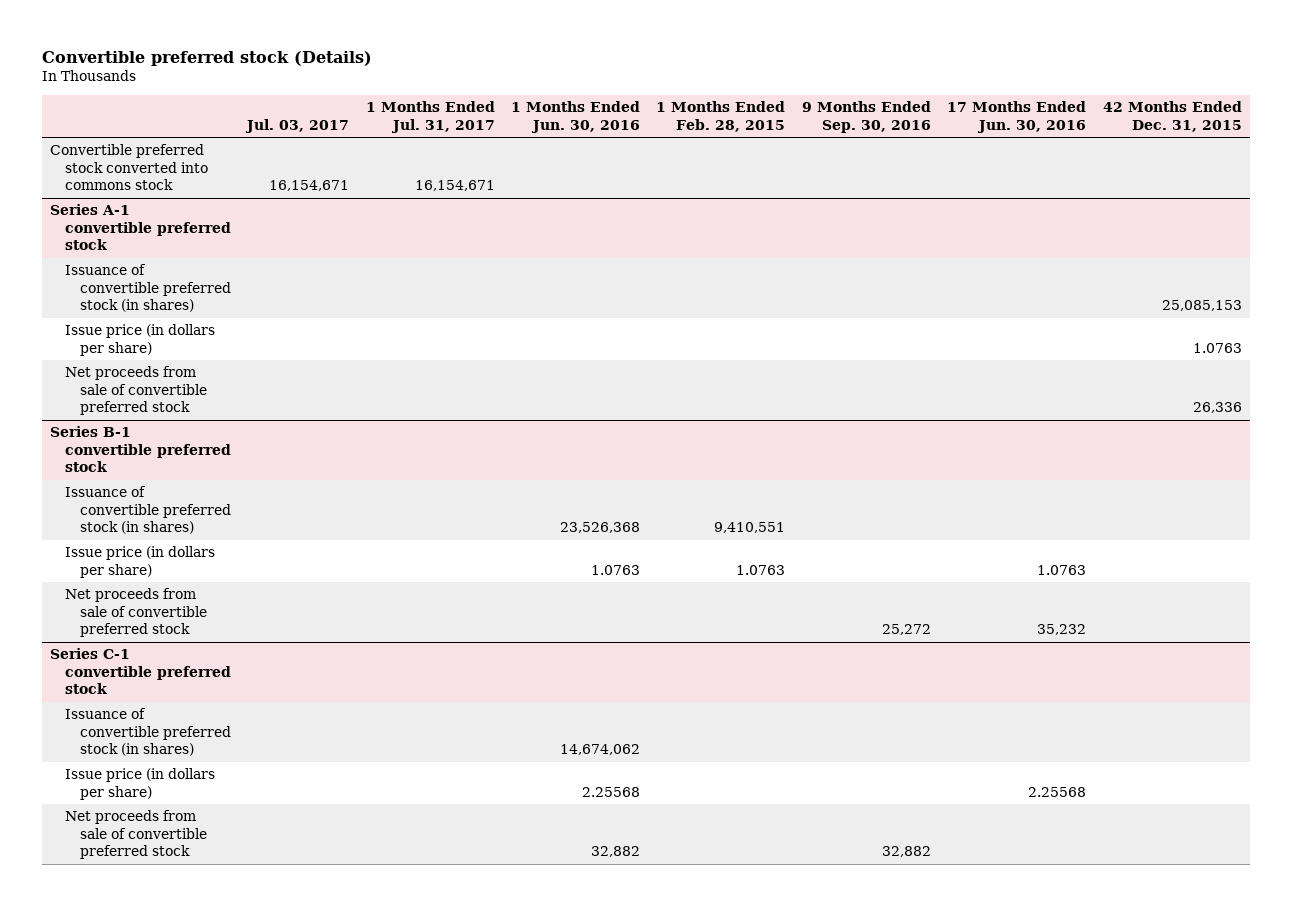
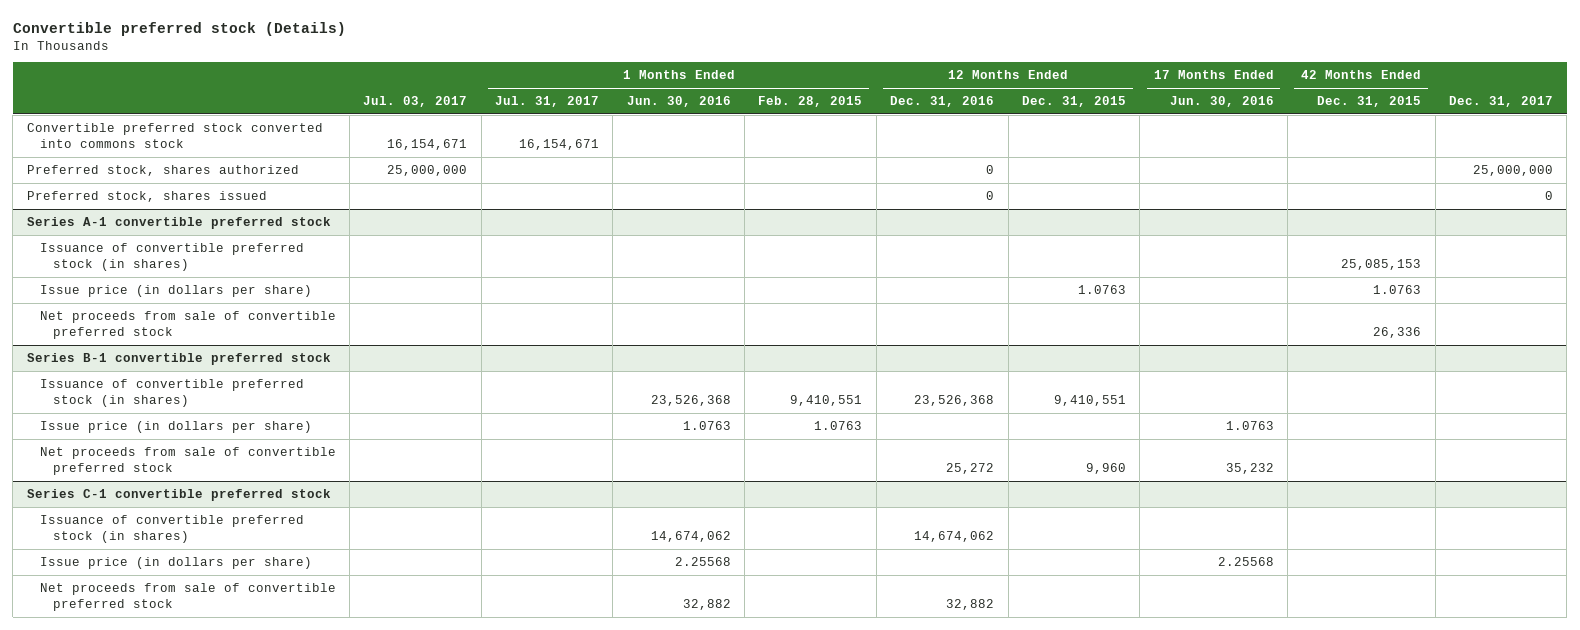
- | Jul. 03, 2017 | 1 Months Ended Jul. 31, 2017 | 1 Months Ended Jun. 30, 2016 | 1 Months Ended Feb. 28, 2015 | 9 Months Ended Sep. 30, 2016 | 17 Months Ended Jun. 30, 2016 | 42 Months Ended Dec. 31, 2015
+ | Jul. 03, 2017 | 1 Months Ended Jul. 31, 2017 | 1 Months Ended Jun. 30, 2016 | 1 Months Ended Feb. 28, 2015 | 12 Months Ended Dec. 31, 2016 | 12 Months Ended Dec. 31, 2015 | 17 Months Ended Jun. 30, 2016 | 42 Months Ended Dec. 31, 2015 | Dec. 31, 2017
+ Preferred stock, shares authorized | 25,000,000 | | | | 0 | | | | 25,000,000
+ Preferred stock, shares issued | | | | | 0 | | | | 0

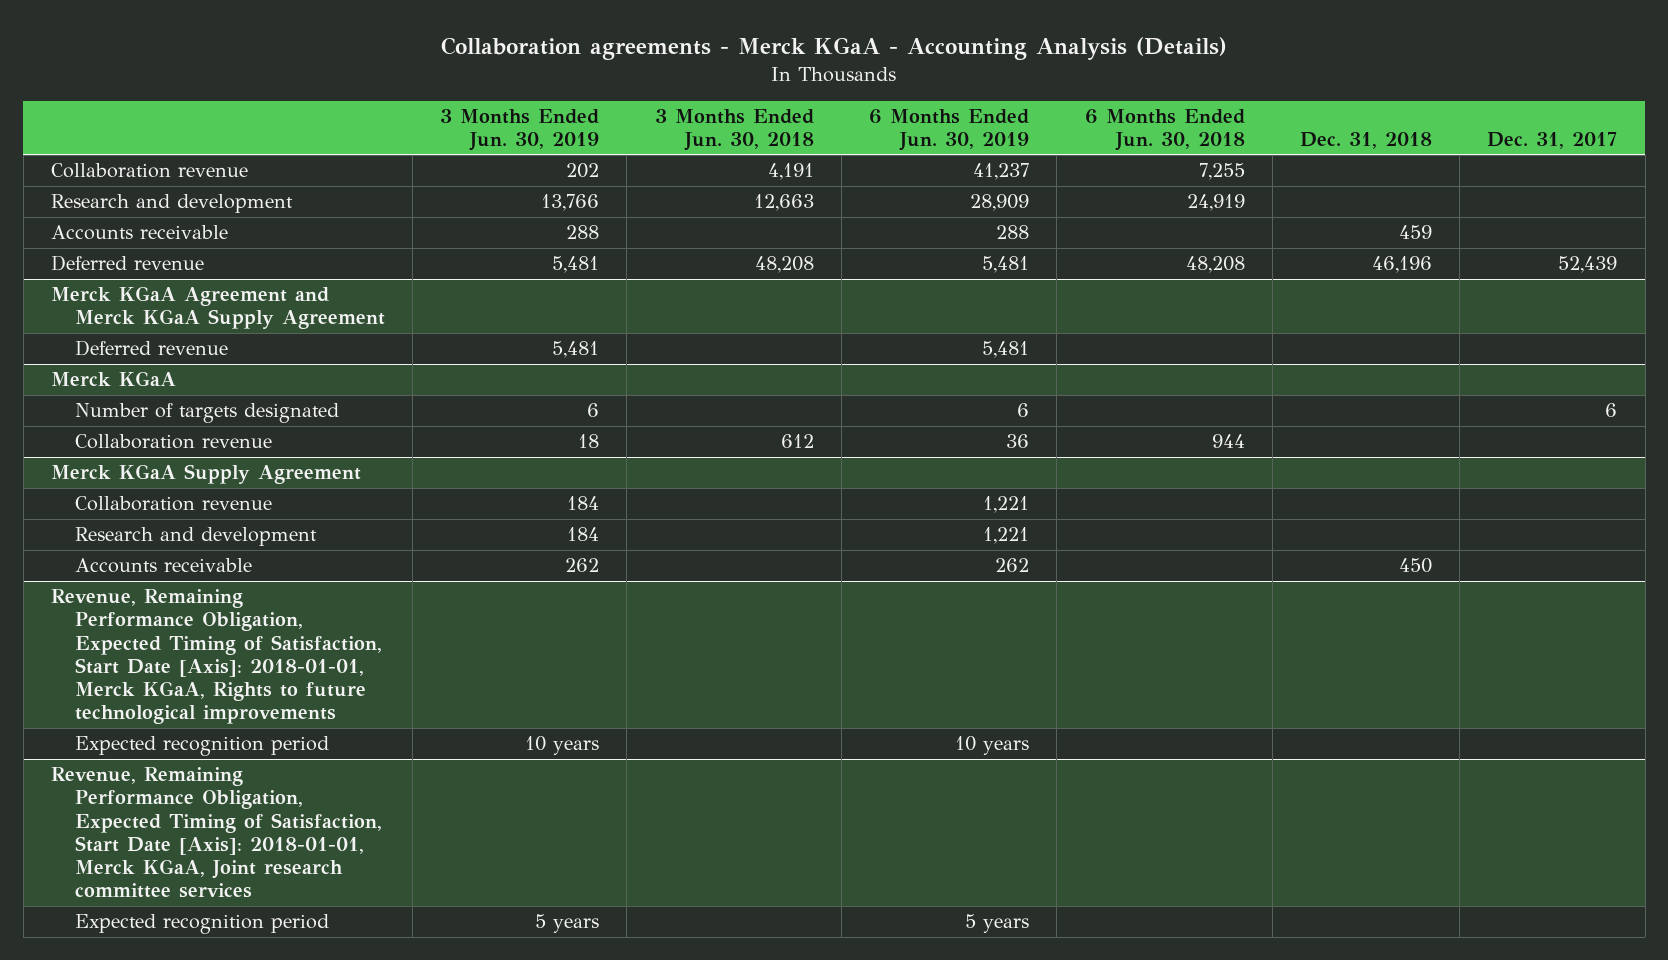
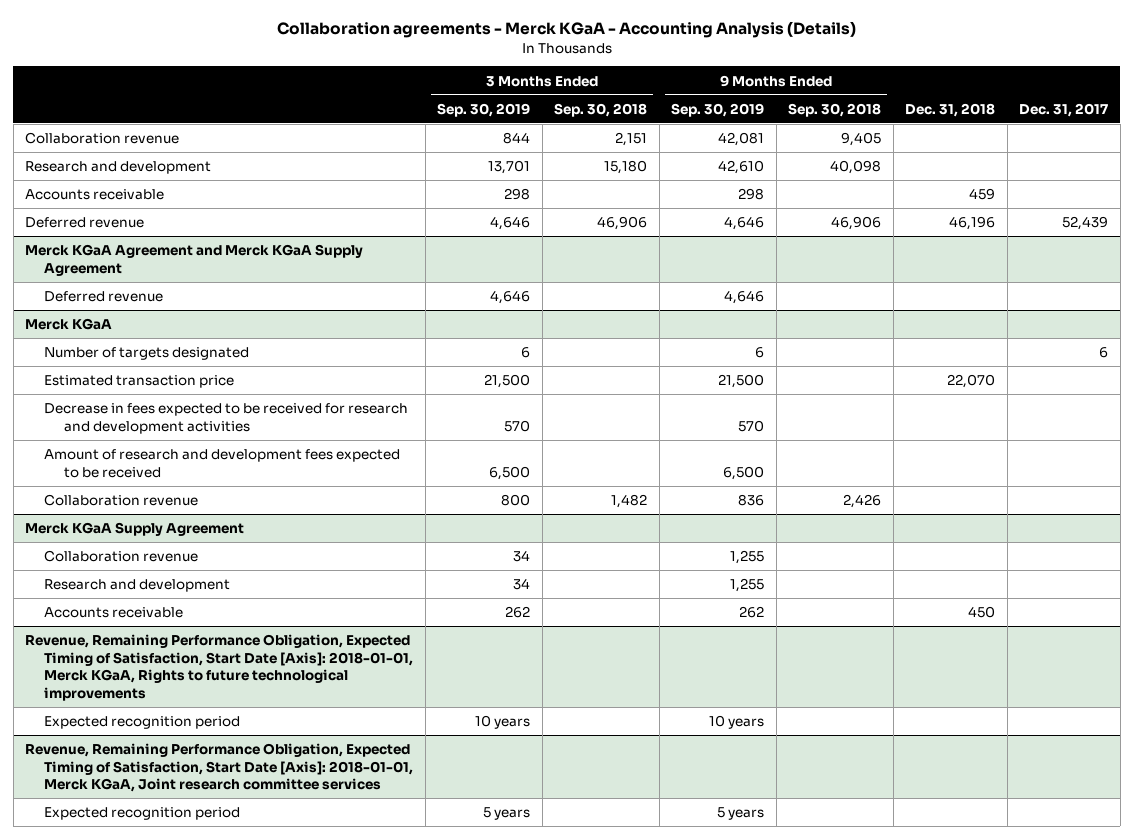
- | 3 Months Ended Jun. 30, 2019 | 3 Months Ended Jun. 30, 2018 | 6 Months Ended Jun. 30, 2019 | 6 Months Ended Jun. 30, 2018 | Dec. 31, 2018 | Dec. 31, 2017
+ | 3 Months Ended Sep. 30, 2019 | 3 Months Ended Sep. 30, 2018 | 9 Months Ended Sep. 30, 2019 | 9 Months Ended Sep. 30, 2018 | Dec. 31, 2018 | Dec. 31, 2017
@ Merck KGaA
+ Estimated transaction price | 21,500 | | 21,500 | | 22,070 |
+ Decrease in fees expected to be received for research and development activities | 570 | | 570 | | |
+ Amount of research and development fees expected to be received | 6,500 | | 6,500 | | |

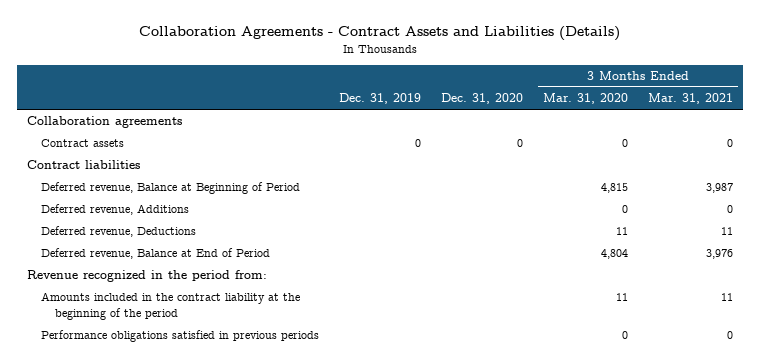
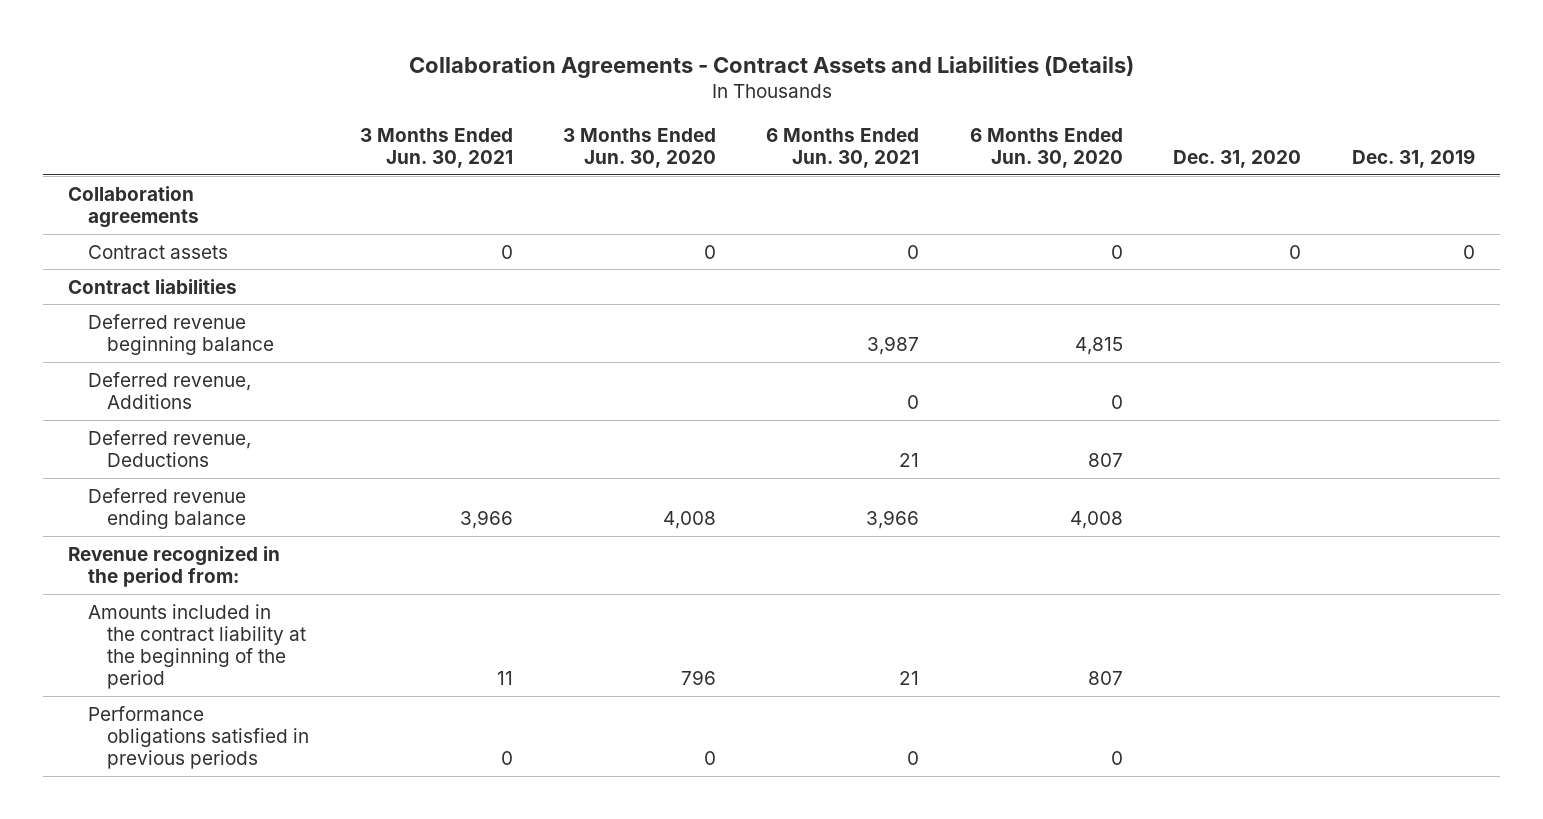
- | Dec. 31, 2019 | Dec. 31, 2020 | 3 Months Ended Mar. 31, 2020 | 3 Months Ended Mar. 31, 2021
+ | 3 Months Ended Jun. 30, 2021 | 3 Months Ended Jun. 30, 2020 | 6 Months Ended Jun. 30, 2021 | 6 Months Ended Jun. 30, 2020 | Dec. 31, 2020 | Dec. 31, 2019
- Deferred revenue, Balance at Beginning of Period | | | 4,815 | 3,987
+ Deferred revenue beginning balance | | | 3,987 | 4,815 | |
- Deferred revenue, Balance at End of Period | | | 4,804 | 3,976
+ Deferred revenue ending balance | 3,966 | 4,008 | 3,966 | 4,008 | |

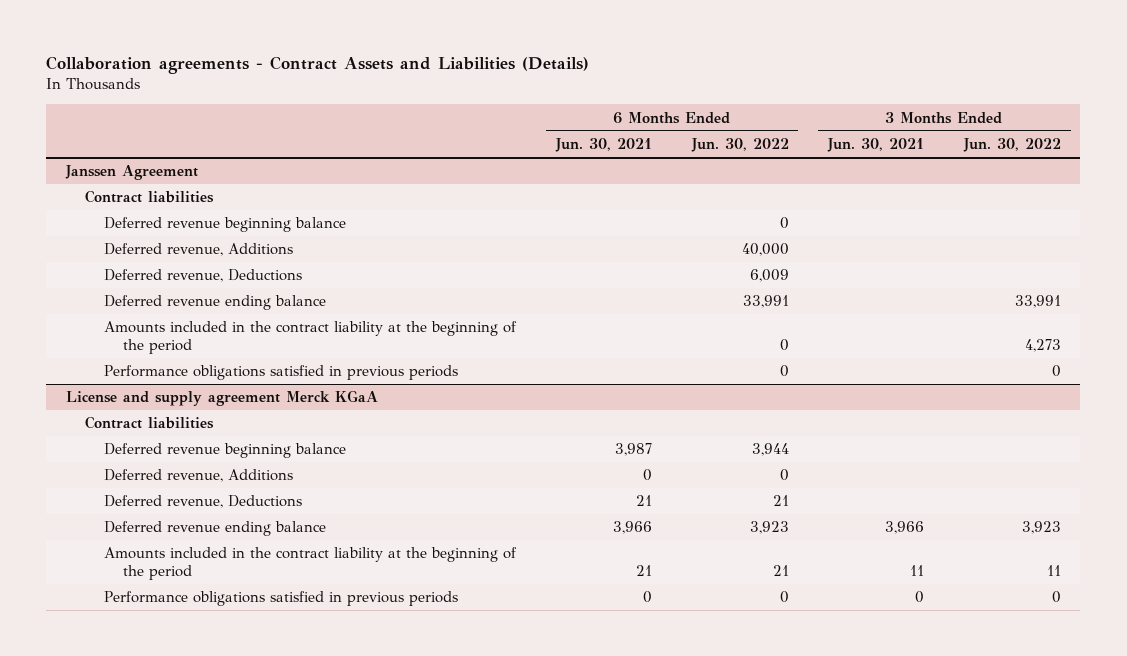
- Collaboration Agreements - Contract Assets and Liabilities (Details)
+ Collaboration agreements - Contract Assets and Liabilities (Details)
- | 3 Months Ended Jun. 30, 2021 | 3 Months Ended Jun. 30, 2020 | 6 Months Ended Jun. 30, 2021 | 6 Months Ended Jun. 30, 2020 | Dec. 31, 2020 | Dec. 31, 2019
+ | 6 Months Ended Jun. 30, 2021 | 6 Months Ended Jun. 30, 2022 | 3 Months Ended Jun. 30, 2021 | 3 Months Ended Jun. 30, 2022
- Collaboration agreements
- Contract assets | 0 | 0 | 0 | 0 | 0 | 0
+ Janssen Agreement
+ Contract liabilities
+ Deferred revenue beginning balance | | 0 | |
+ Deferred revenue, Additions | | 40,000 | |
+ Deferred revenue, Deductions | | 6,009 | |
+ Deferred revenue ending balance | | 33,991 | | 33,991
+ Amounts included in the contract liability at the beginning of the period | | 0 | | 4,273
+ Performance obligations satisfied in previous periods | | 0 | | 0
+ License and supply agreement Merck KGaA
- Revenue recognized in the period from:

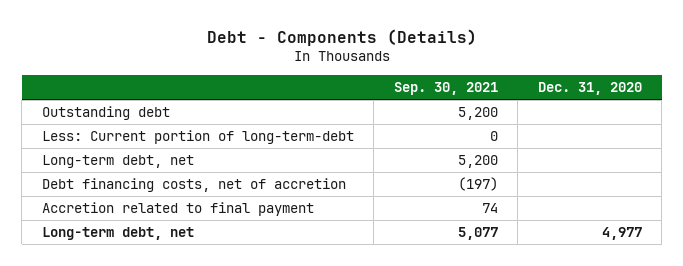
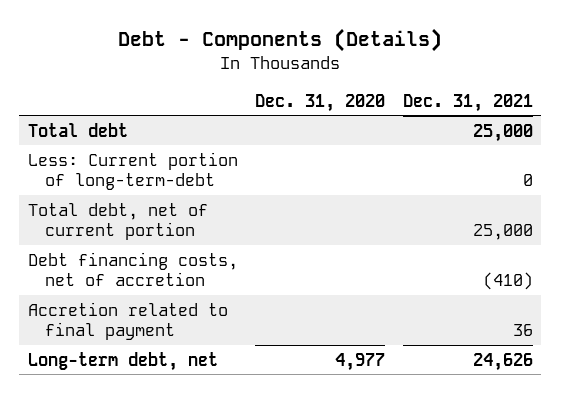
- | Sep. 30, 2021 | Dec. 31, 2020
+ | Dec. 31, 2020 | Dec. 31, 2021
- Outstanding debt | 5,200 |
+ Total debt | | 25,000
- Long-term debt, net | 5,200 |
+ Total debt, net of current portion | | 25,000

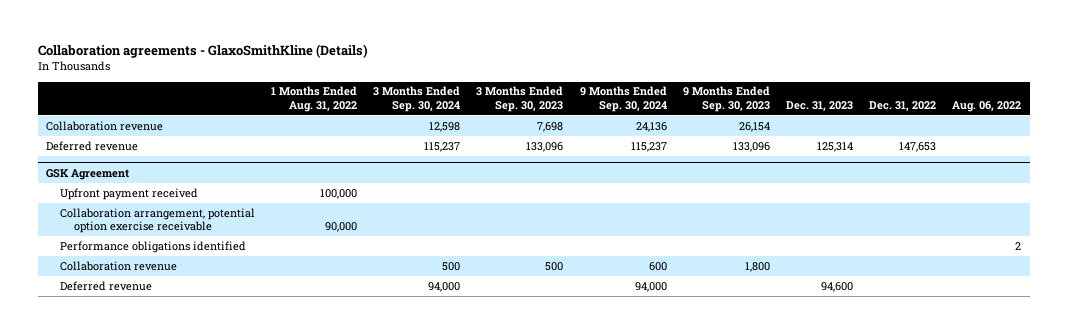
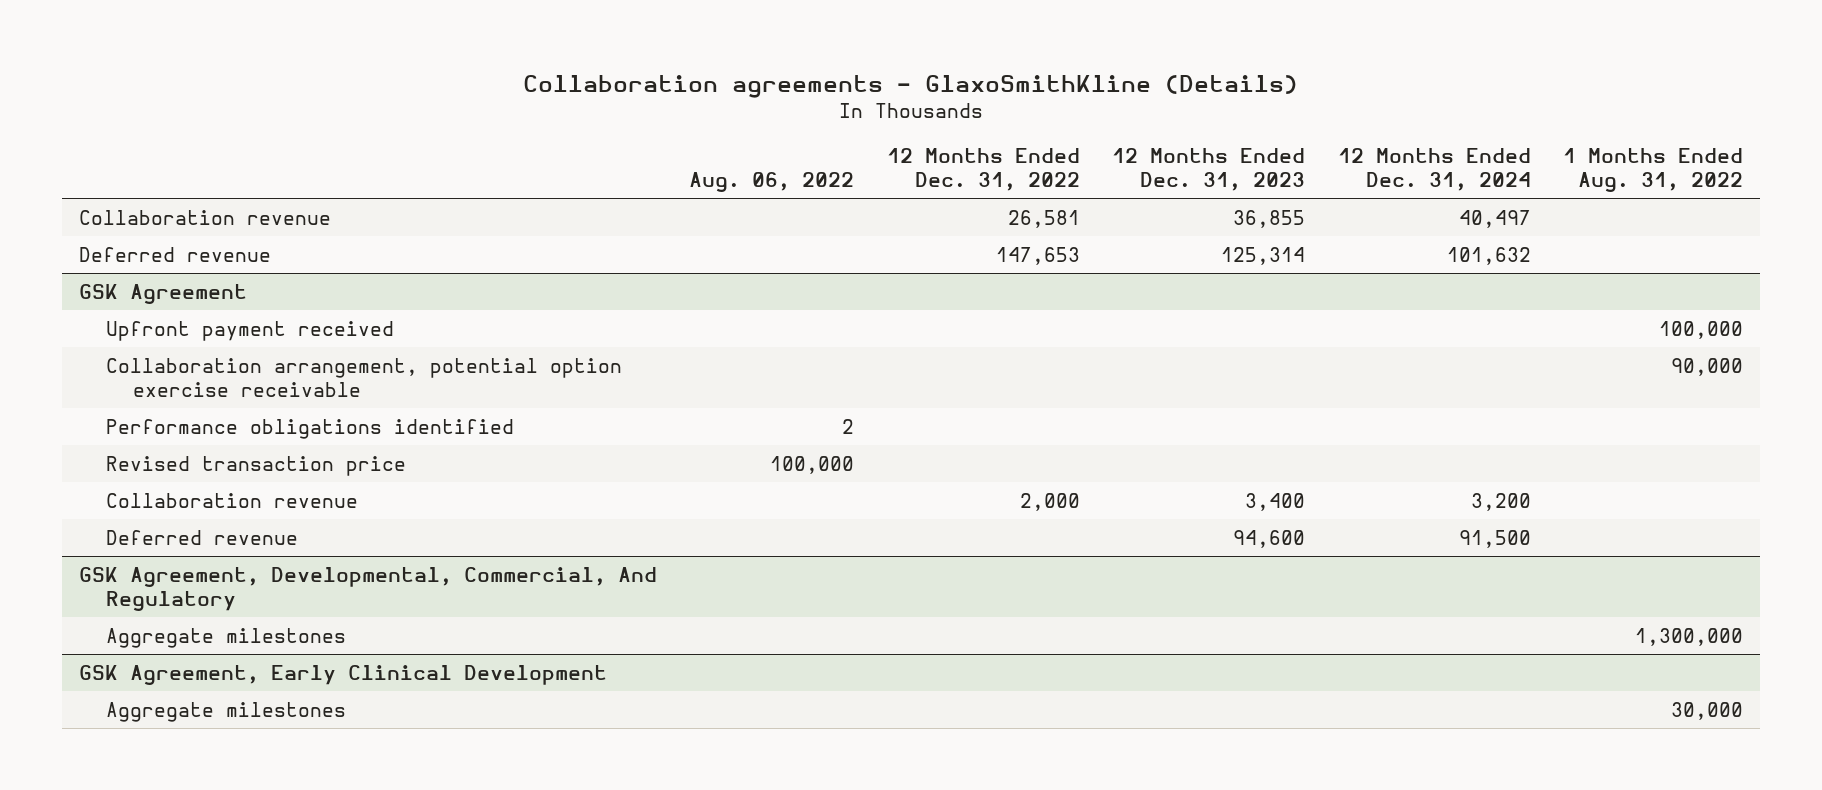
- | 1 Months Ended Aug. 31, 2022 | 3 Months Ended Sep. 30, 2024 | 3 Months Ended Sep. 30, 2023 | 9 Months Ended Sep. 30, 2024 | 9 Months Ended Sep. 30, 2023 | Dec. 31, 2023 | Dec. 31, 2022 | Aug. 06, 2022
+ | Aug. 06, 2022 | 12 Months Ended Dec. 31, 2022 | 12 Months Ended Dec. 31, 2023 | 12 Months Ended Dec. 31, 2024 | 1 Months Ended Aug. 31, 2022
@ GSK Agreement
+ Revised transaction price | 100,000 | | | |
+ GSK Agreement, Developmental, Commercial, And Regulatory
+ Aggregate milestones | | | | | 1,300,000
+ GSK Agreement, Early Clinical Development
+ Aggregate milestones | | | | | 30,000

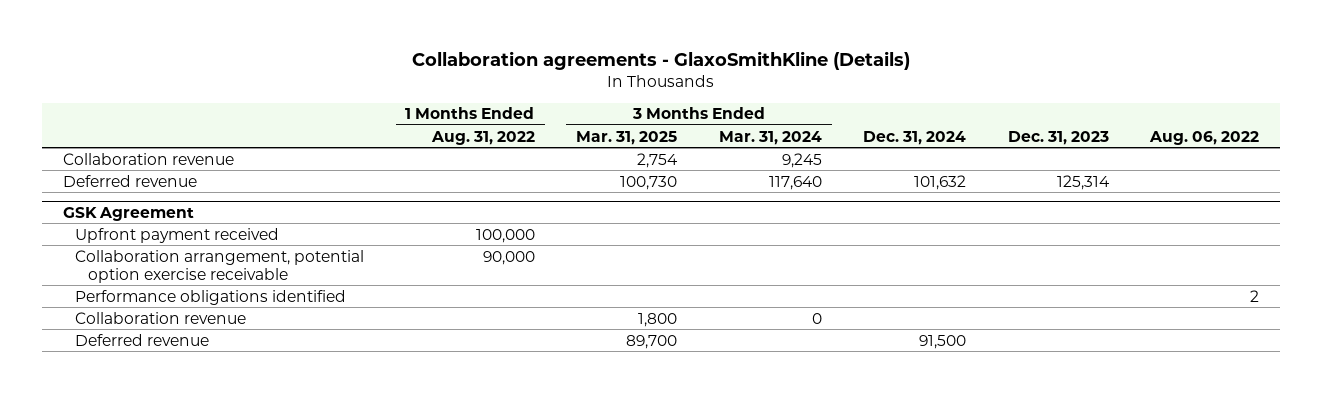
- | Aug. 06, 2022 | 12 Months Ended Dec. 31, 2022 | 12 Months Ended Dec. 31, 2023 | 12 Months Ended Dec. 31, 2024 | 1 Months Ended Aug. 31, 2022
+ | 1 Months Ended Aug. 31, 2022 | 3 Months Ended Mar. 31, 2025 | 3 Months Ended Mar. 31, 2024 | Dec. 31, 2024 | Dec. 31, 2023 | Aug. 06, 2022
@ GSK Agreement
- Revised transaction price | 100,000 | | | |
- GSK Agreement, Developmental, Commercial, And Regulatory
- Aggregate milestones | | | | | 1,300,000
- GSK Agreement, Early Clinical Development
- Aggregate milestones | | | | | 30,000

